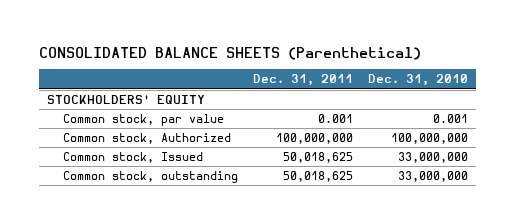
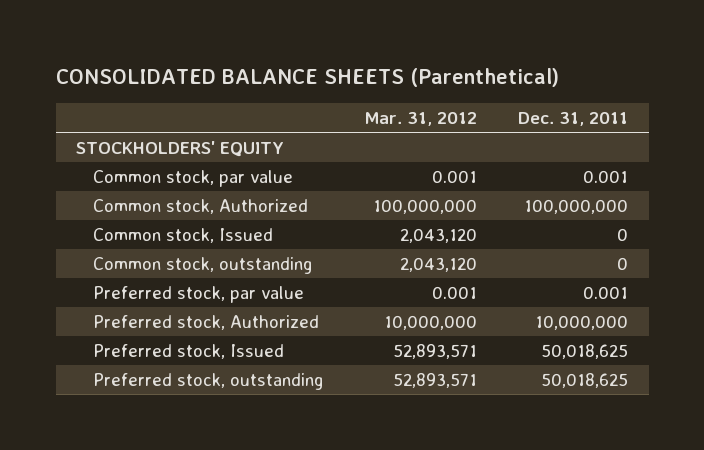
- | Dec. 31, 2011 | Dec. 31, 2010
+ | Mar. 31, 2012 | Dec. 31, 2011
- Common stock, Issued | 50,018,625 | 33,000,000
- Common stock, outstanding | 50,018,625 | 33,000,000
+ Common stock, Issued | 2,043,120 | 0
+ Common stock, outstanding | 2,043,120 | 0
+ Preferred stock, par value | 0.001 | 0.001
+ Preferred stock, Authorized | 10,000,000 | 10,000,000
+ Preferred stock, Issued | 52,893,571 | 50,018,625
+ Preferred stock, outstanding | 52,893,571 | 50,018,625

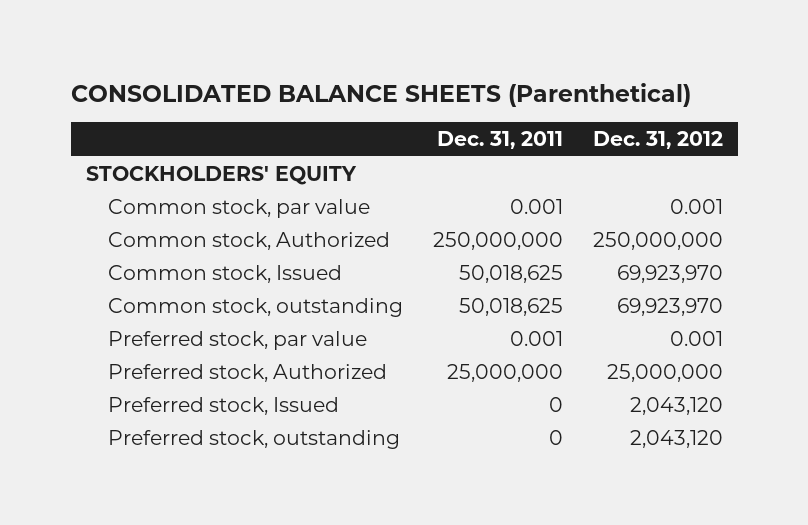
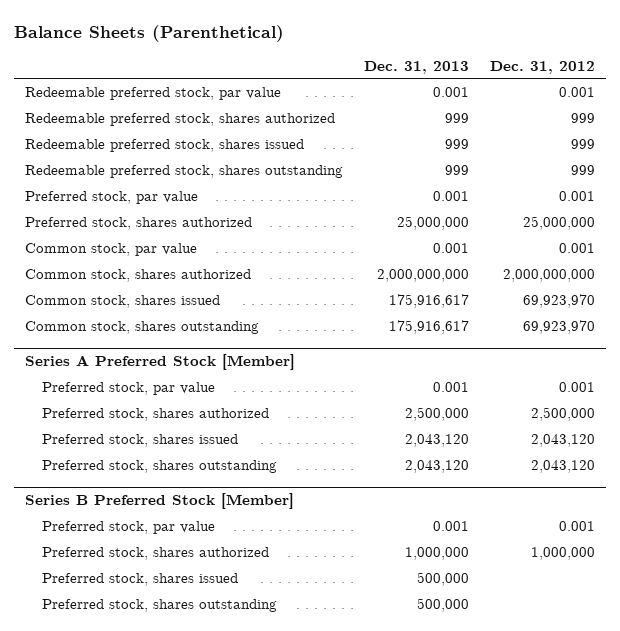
- CONSOLIDATED BALANCE SHEETS (Parenthetical)
+ Balance Sheets (Parenthetical)
- | Dec. 31, 2011 | Dec. 31, 2012
+ | Dec. 31, 2013 | Dec. 31, 2012
- STOCKHOLDERS' EQUITY
+ Redeemable preferred stock, par value | 0.001 | 0.001
+ Redeemable preferred stock, shares authorized | 999 | 999
+ Redeemable preferred stock, shares issued | 999 | 999
+ Redeemable preferred stock, shares outstanding | 999 | 999
+ Preferred stock, par value | 0.001 | 0.001
+ Preferred stock, shares authorized | 25,000,000 | 25,000,000
- Common stock, Authorized | 250,000,000 | 250,000,000
- Common stock, Issued | 50,018,625 | 69,923,970
- Common stock, outstanding | 50,018,625 | 69,923,970
+ Common stock, shares authorized | 2,000,000,000 | 2,000,000,000
+ Common stock, shares issued | 175,916,617 | 69,923,970
+ Common stock, shares outstanding | 175,916,617 | 69,923,970
+ Series A Preferred Stock [Member]
- Preferred stock, Authorized | 25,000,000 | 25,000,000
- Preferred stock, Issued | 0 | 2,043,120
- Preferred stock, outstanding | 0 | 2,043,120
+ Preferred stock, shares authorized | 2,500,000 | 2,500,000
+ Preferred stock, shares issued | 2,043,120 | 2,043,120
+ Preferred stock, shares outstanding | 2,043,120 | 2,043,120
+ Series B Preferred Stock [Member]
+ Preferred stock, par value | 0.001 | 0.001
+ Preferred stock, shares authorized | 1,000,000 | 1,000,000
+ Preferred stock, shares issued | 500,000 |
+ Preferred stock, shares outstanding | 500,000 |

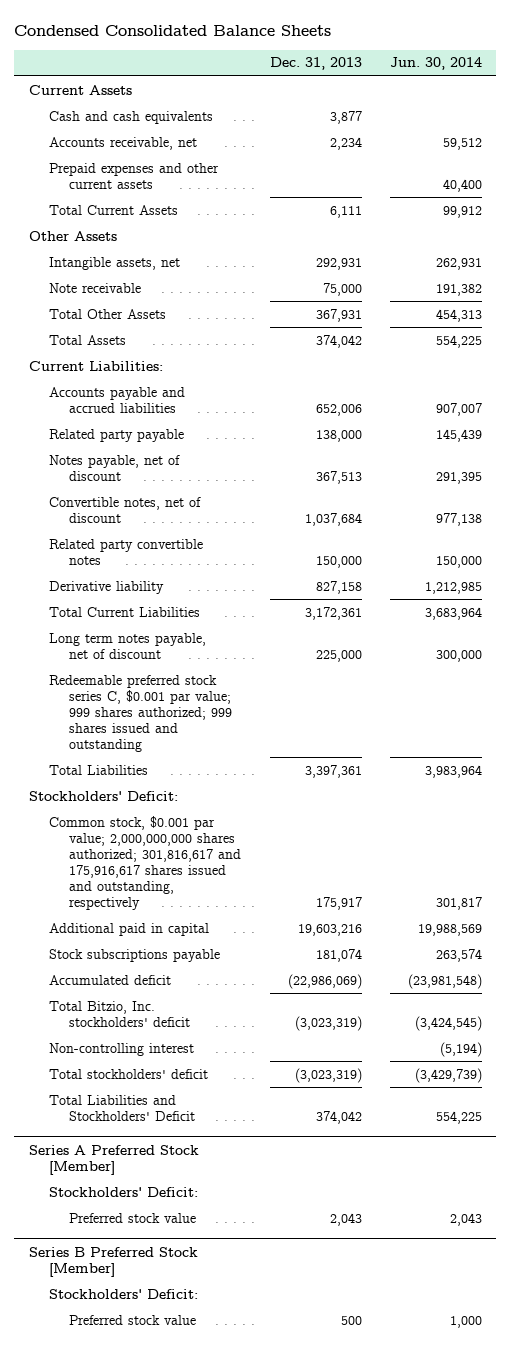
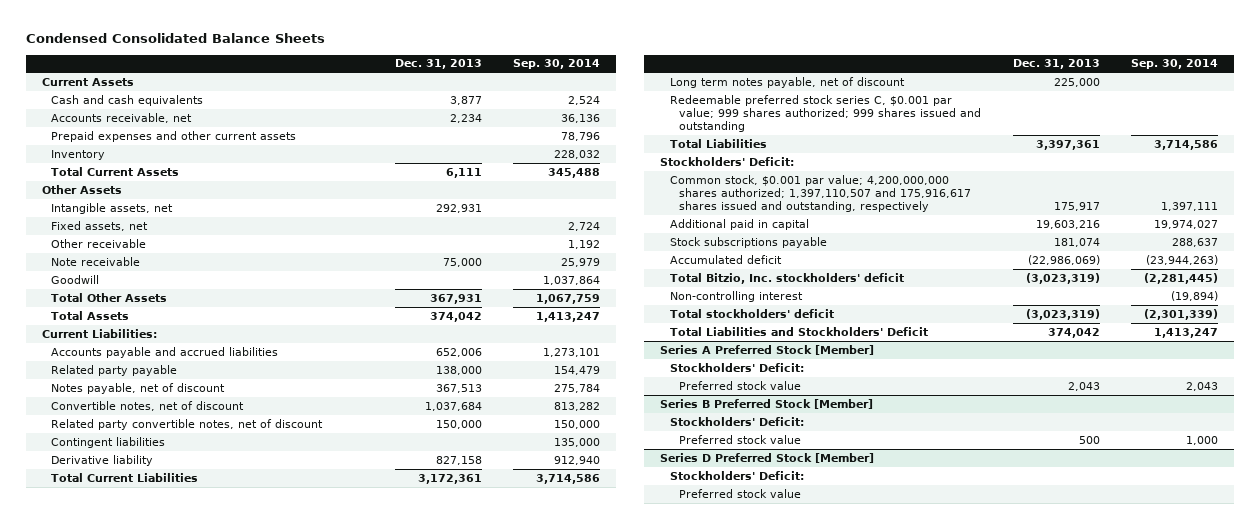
- | Dec. 31, 2013 | Jun. 30, 2014
+ | Dec. 31, 2013 | Sep. 30, 2014
+ Inventory | | 228,032
+ Fixed assets, net | | 2,724
+ Other receivable | | 1,192
+ Goodwill | | 1,037,864
- Related party convertible notes | 150,000 | 150,000
+ Related party convertible notes, net of discount | 150,000 | 150,000
+ Contingent liabilities | | 135,000
- Common stock, $0.001 par value; 2,000,000,000 shares authorized; 301,816,617 and 175,916,617 shares issued and outstanding, respectively | 175,917 | 301,817
+ Common stock, $0.001 par value; 4,200,000,000 shares authorized; 1,397,110,507 and 175,916,617 shares issued and outstanding, respectively | 175,917 | 1,397,111
+ Series D Preferred Stock [Member]
+ Stockholders' Deficit:
+ Preferred stock value

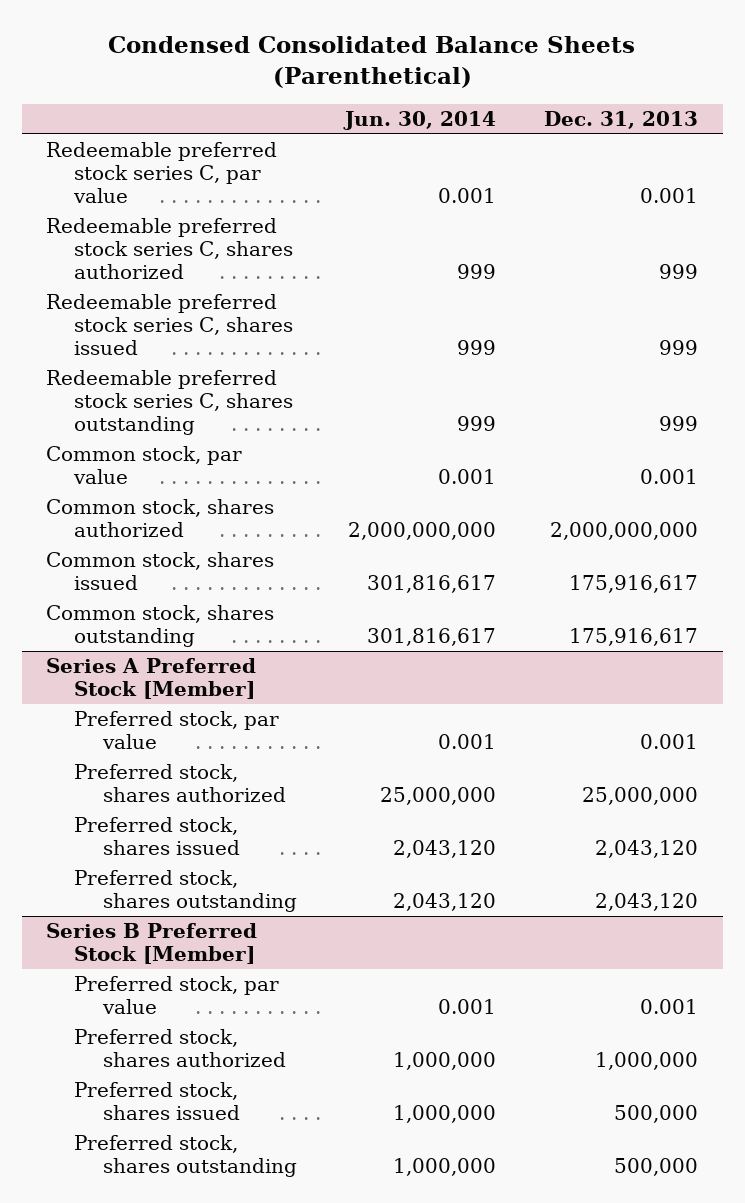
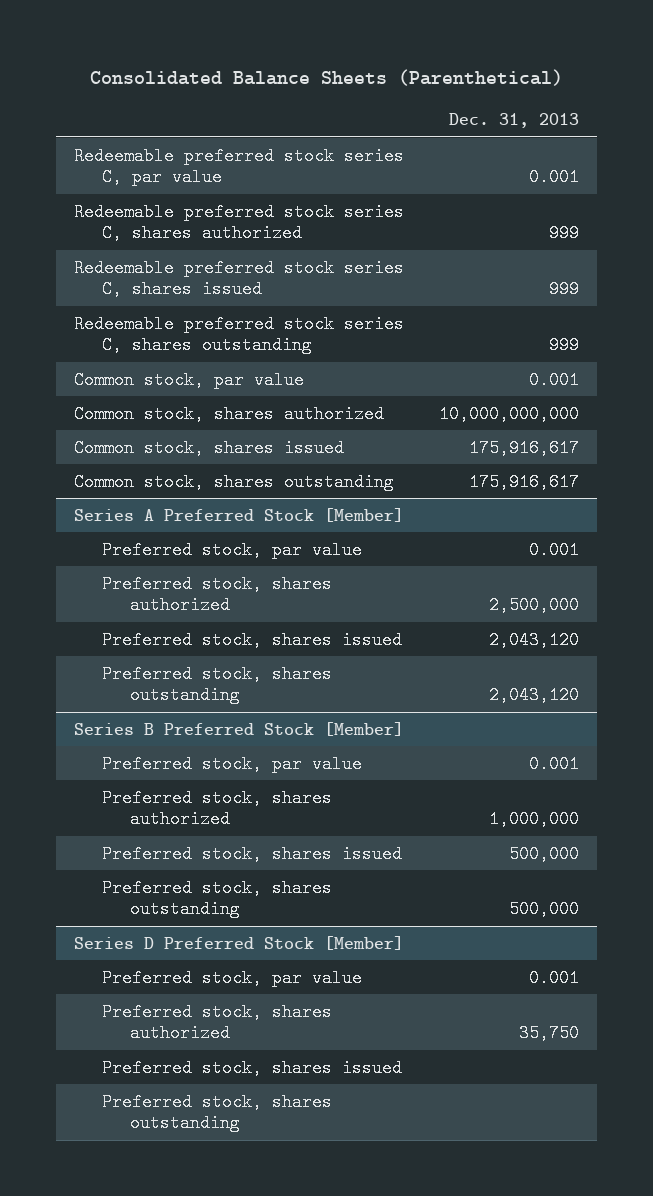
- Condensed Consolidated Balance Sheets (Parenthetical)
+ Consolidated Balance Sheets (Parenthetical)
- | Jun. 30, 2014 | Dec. 31, 2013
+ | Dec. 31, 2013
- Common stock, shares authorized | 2,000,000,000 | 2,000,000,000
+ Common stock, shares authorized | 10,000,000,000
@ Series A Preferred Stock [Member]
- Preferred stock, shares authorized | 25,000,000 | 25,000,000
+ Preferred stock, shares authorized | 2,500,000
+ Series D Preferred Stock [Member]
+ Preferred stock, par value | 0.001
+ Preferred stock, shares authorized | 35,750
+ Preferred stock, shares issued
+ Preferred stock, shares outstanding

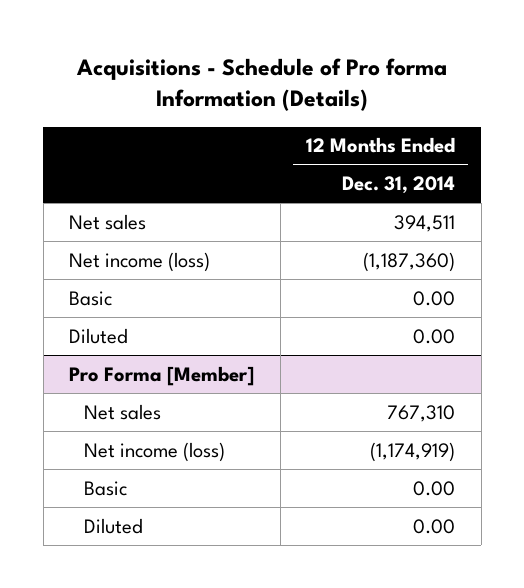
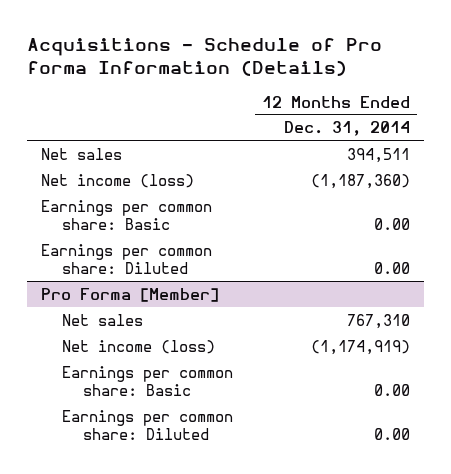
- Basic | 0.00
- Diluted | 0.00
+ Earnings per common share: Basic | 0.00
+ Earnings per common share: Diluted | 0.00
@ Pro Forma [Member]
- Basic | 0.00
- Diluted | 0.00
+ Earnings per common share: Basic | 0.00
+ Earnings per common share: Diluted | 0.00

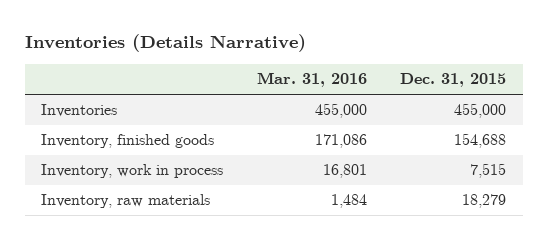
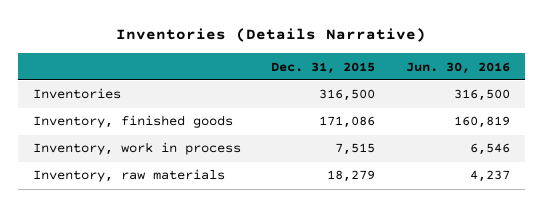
- | Mar. 31, 2016 | Dec. 31, 2015
+ | Dec. 31, 2015 | Jun. 30, 2016
- Inventories | 455,000 | 455,000
- Inventory, finished goods | 171,086 | 154,688
+ Inventories | 316,500 | 316,500
+ Inventory, finished goods | 171,086 | 160,819

